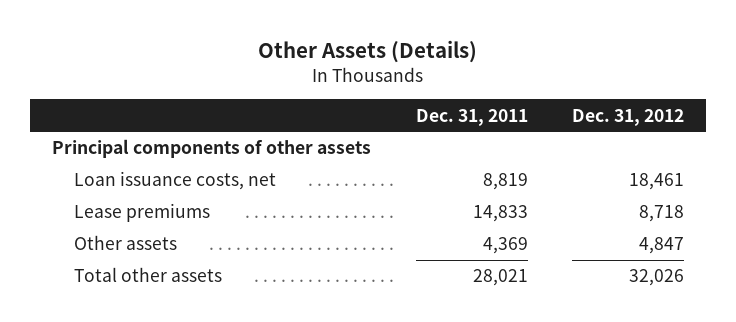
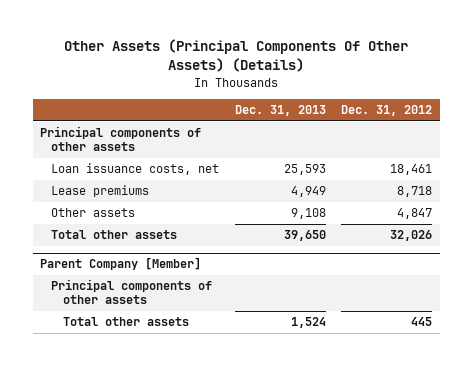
- Other Assets (Details)
+ Other Assets (Principal Components Of Other Assets) (Details)
- | Dec. 31, 2011 | Dec. 31, 2012
+ | Dec. 31, 2013 | Dec. 31, 2012
+ Parent Company [Member]
+ Principal components of other assets
+ Total other assets | 1,524 | 445

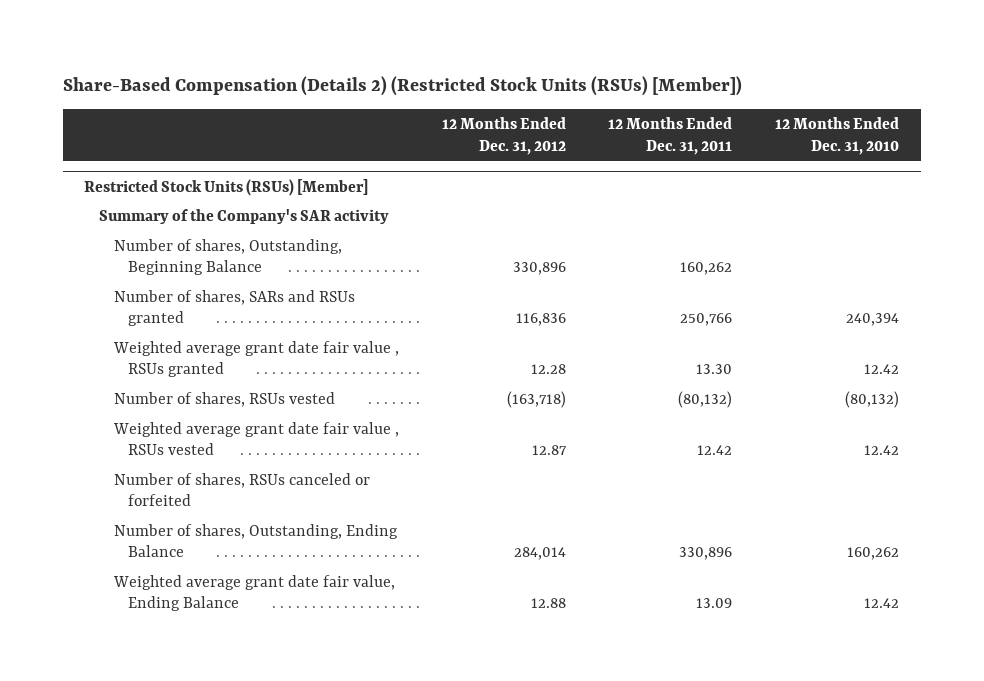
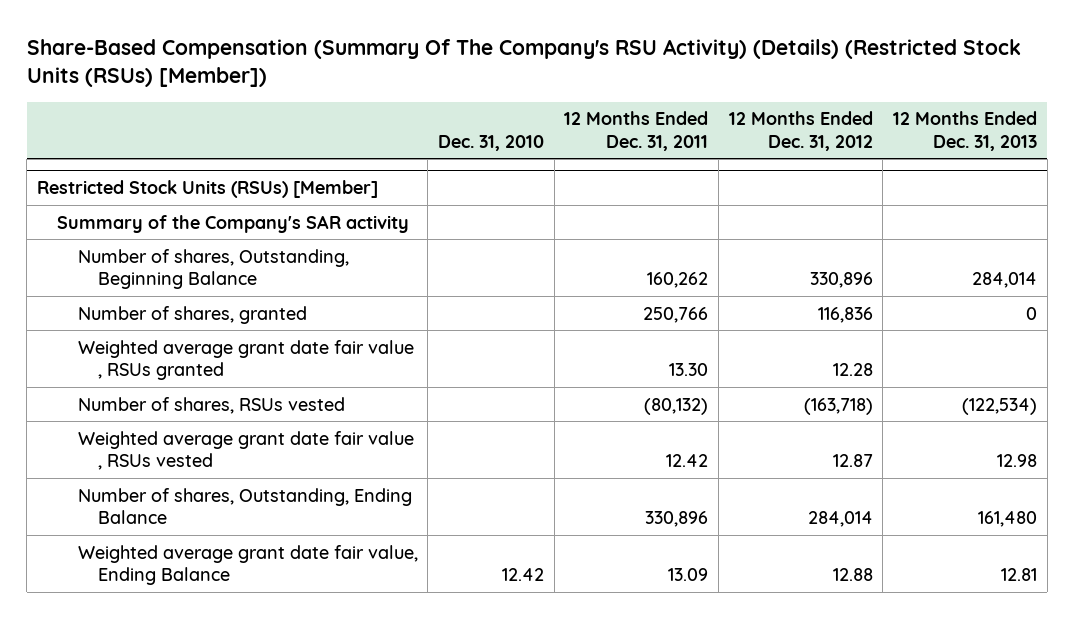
- Share-Based Compensation (Details 2) (Restricted Stock Units (RSUs) [Member])
+ Share-Based Compensation (Summary Of The Company's RSU Activity) (Details) (Restricted Stock Units (RSUs) [Member])
- | 12 Months Ended Dec. 31, 2012 | 12 Months Ended Dec. 31, 2011 | 12 Months Ended Dec. 31, 2010
+ | Dec. 31, 2010 | 12 Months Ended Dec. 31, 2011 | 12 Months Ended Dec. 31, 2012 | 12 Months Ended Dec. 31, 2013
@ Restricted Stock Units (RSUs) [Member]
- Number of shares, SARs and RSUs granted | 116,836 | 250,766 | 240,394
+ Number of shares, granted | | 250,766 | 116,836 | 0
- Number of shares, RSUs canceled or forfeited

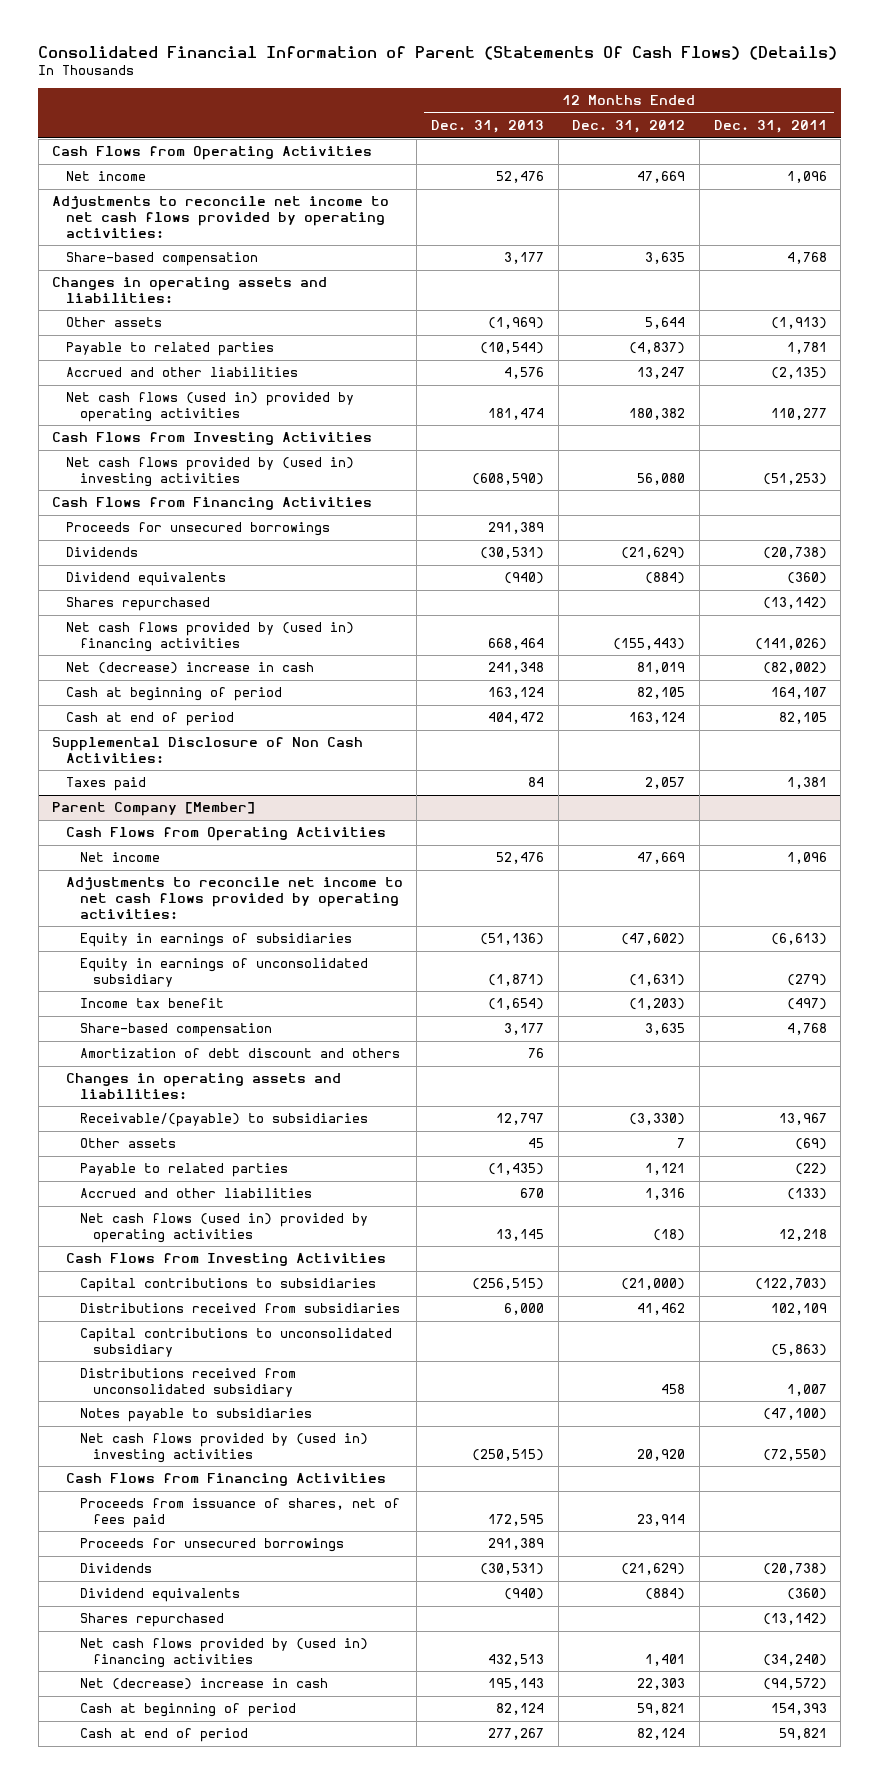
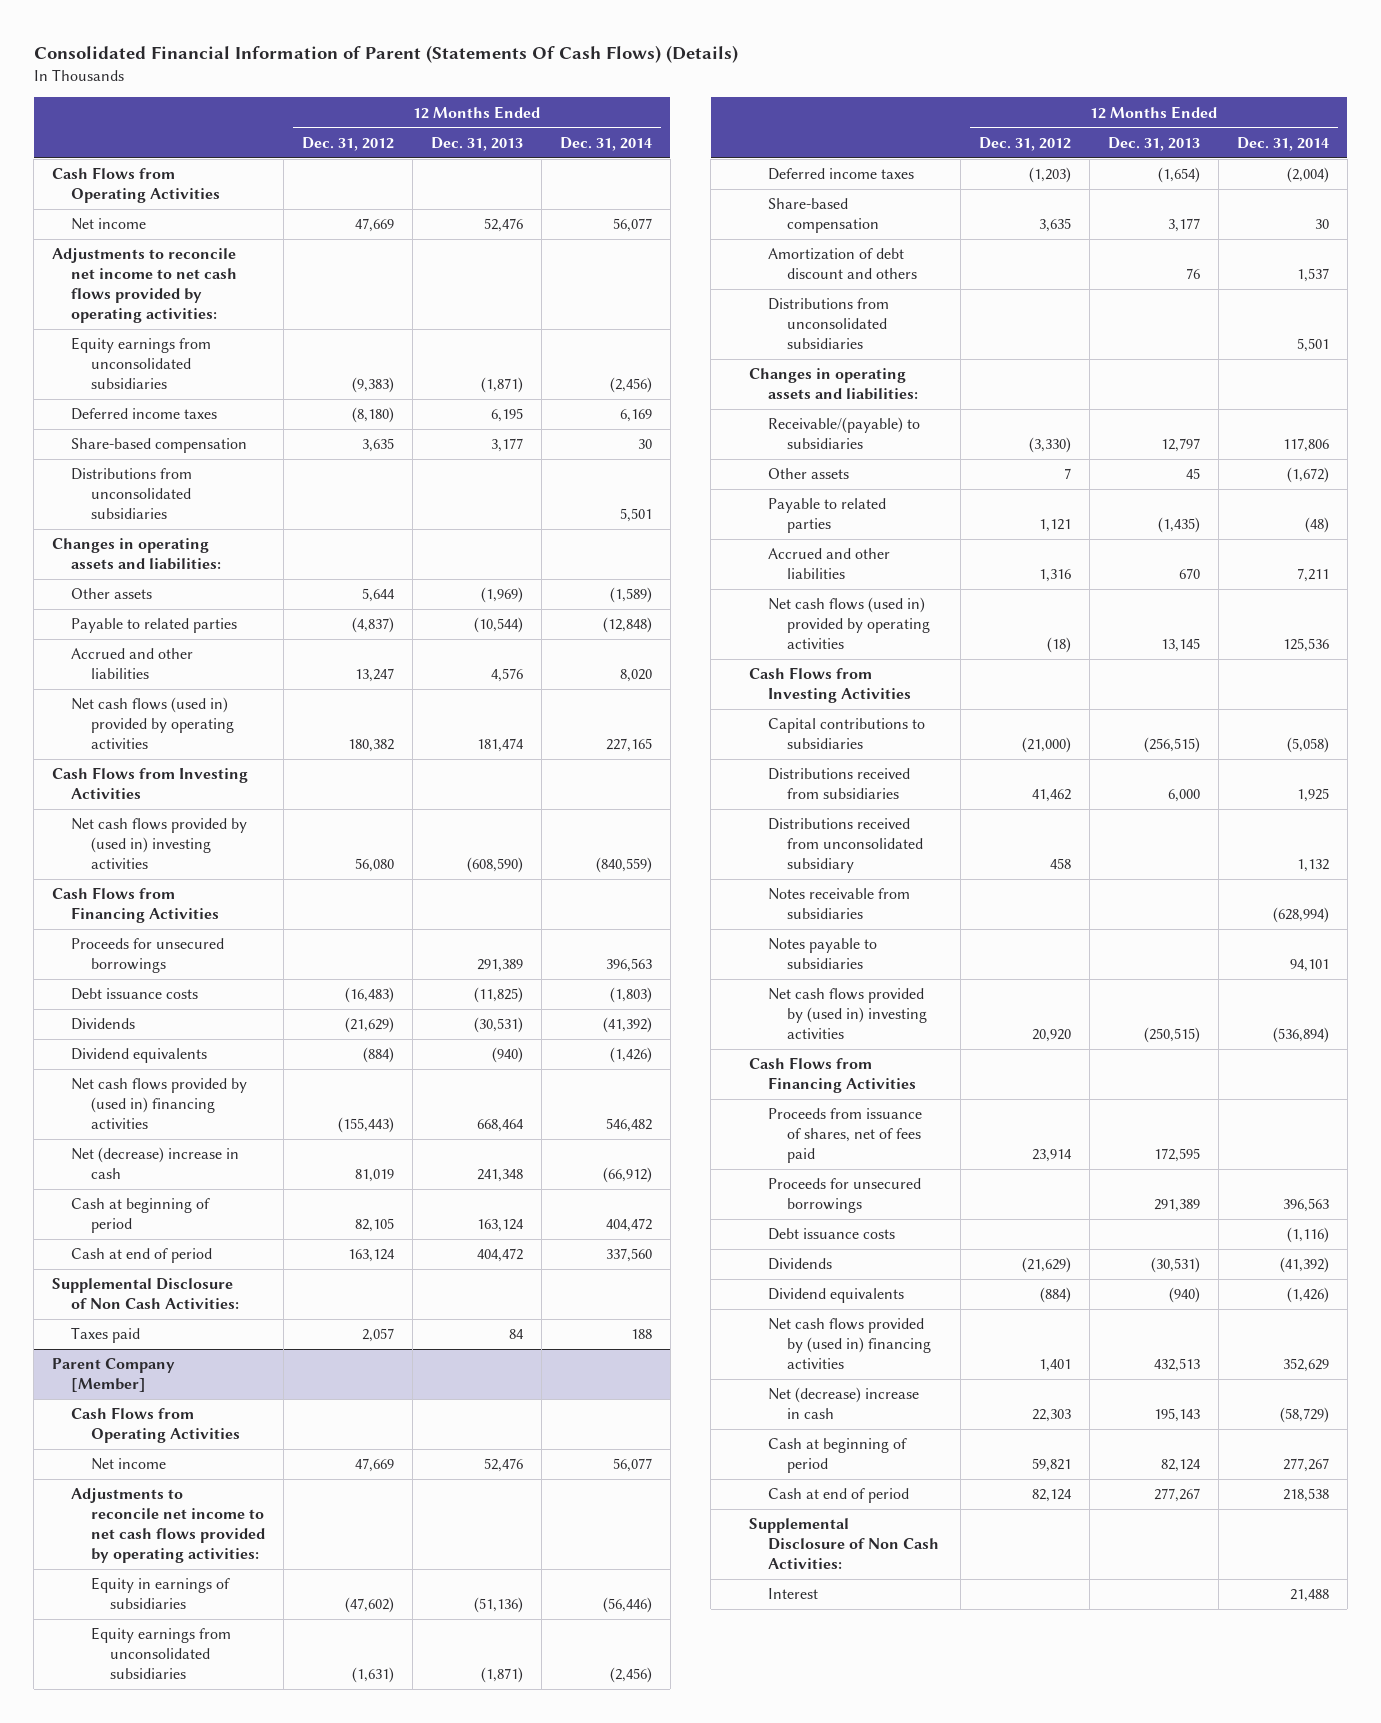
- | 12 Months Ended Dec. 31, 2013 | 12 Months Ended Dec. 31, 2012 | 12 Months Ended Dec. 31, 2011
+ | 12 Months Ended Dec. 31, 2012 | 12 Months Ended Dec. 31, 2013 | 12 Months Ended Dec. 31, 2014
+ Equity earnings from unconsolidated subsidiaries | (9,383) | (1,871) | (2,456)
+ Deferred income taxes | (8,180) | 6,195 | 6,169
+ Distributions from unconsolidated subsidiaries | | | 5,501
+ Debt issuance costs | (16,483) | (11,825) | (1,803)
- Shares repurchased | | | (13,142)
@ Parent Company [Member]
- Equity in earnings of unconsolidated subsidiary | (1,871) | (1,631) | (279)
- Income tax benefit | (1,654) | (1,203) | (497)
+ Equity earnings from unconsolidated subsidiaries | (1,631) | (1,871) | (2,456)
+ Deferred income taxes | (1,203) | (1,654) | (2,004)
+ Distributions from unconsolidated subsidiaries | | | 5,501
- Capital contributions to unconsolidated subsidiary | | | (5,863)
+ Notes receivable from subsidiaries | | | (628,994)
+ Debt issuance costs | | | (1,116)
- Shares repurchased | | | (13,142)
+ Supplemental Disclosure of Non Cash Activities:
+ Interest | | | 21,488

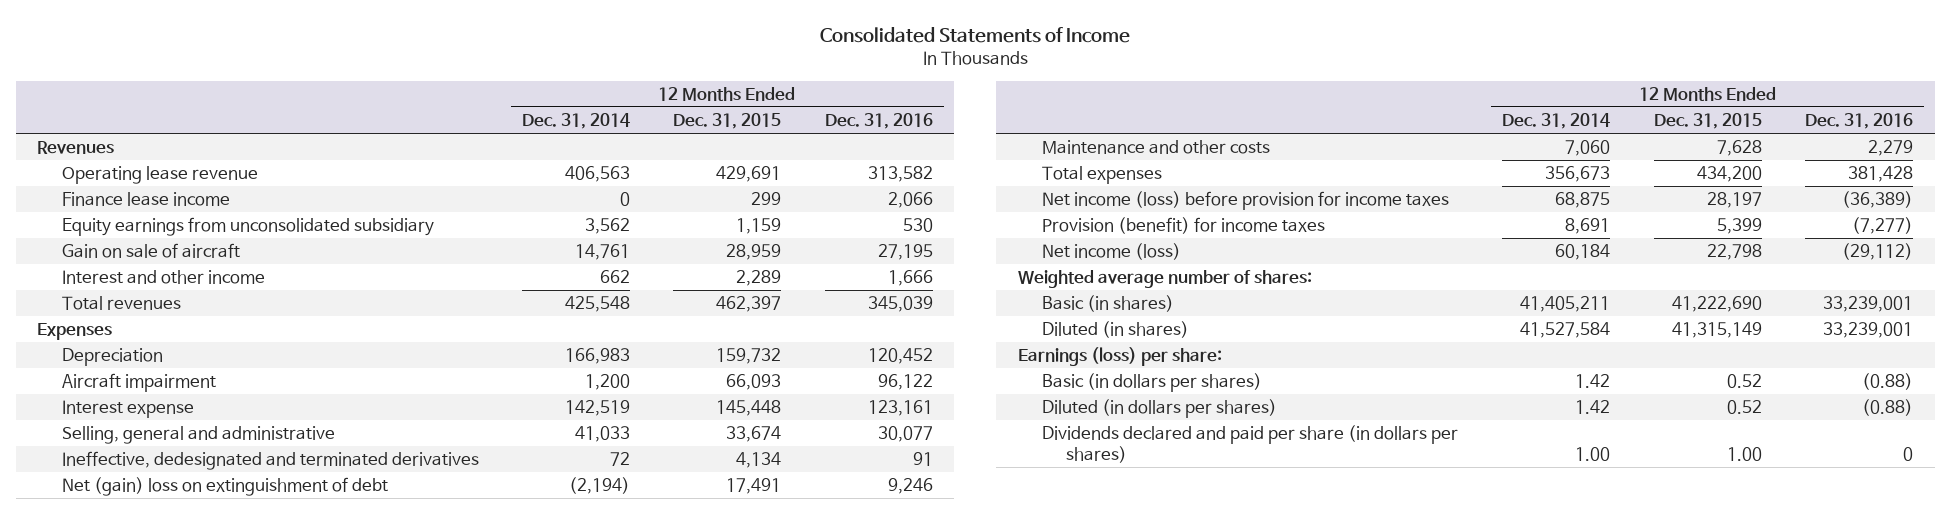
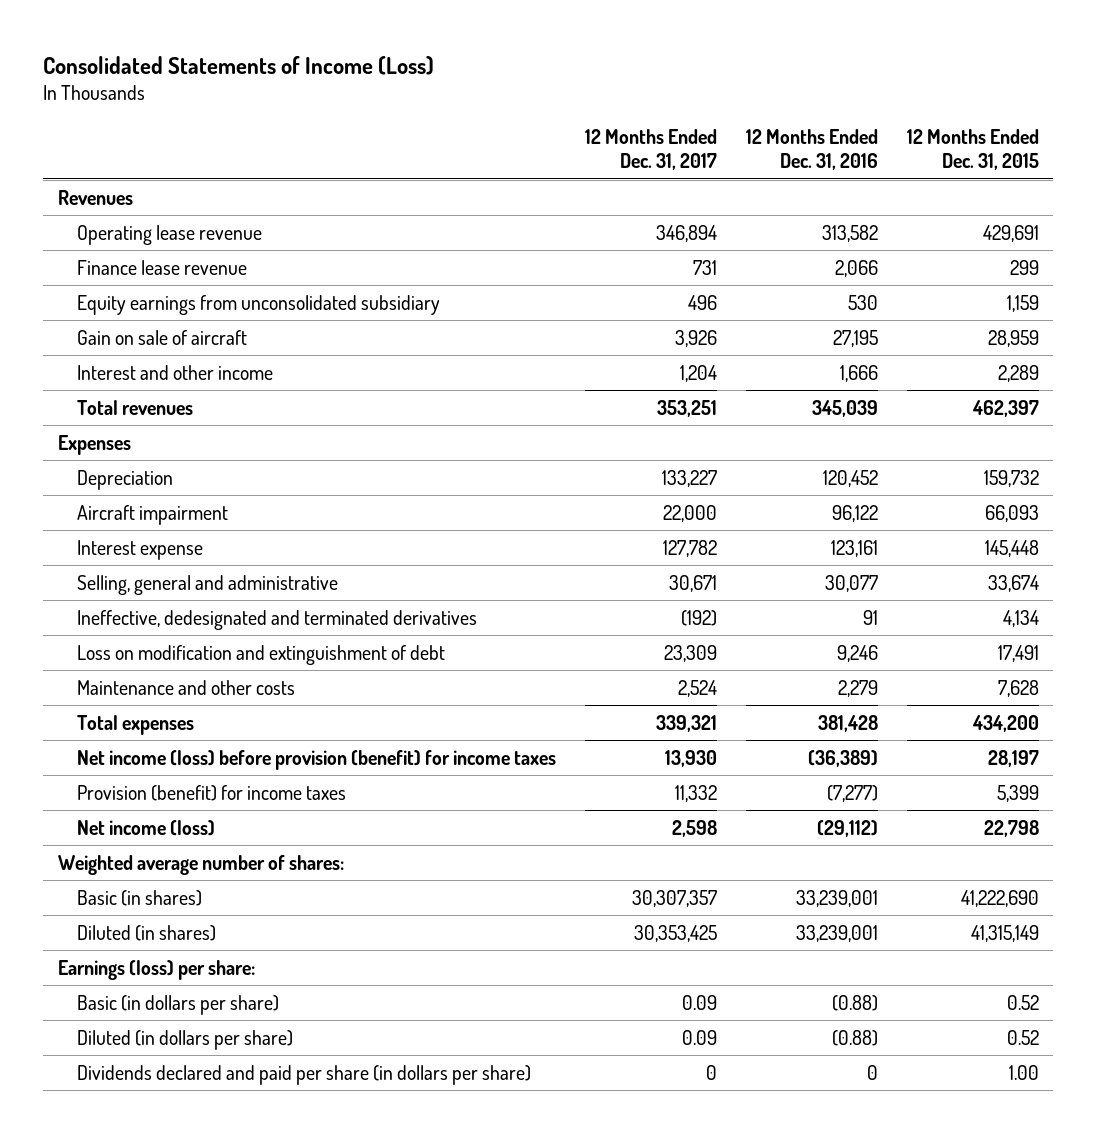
- Consolidated Statements of Income
+ Consolidated Statements of Income (Loss)
- | 12 Months Ended Dec. 31, 2014 | 12 Months Ended Dec. 31, 2015 | 12 Months Ended Dec. 31, 2016
+ | 12 Months Ended Dec. 31, 2017 | 12 Months Ended Dec. 31, 2016 | 12 Months Ended Dec. 31, 2015
- Finance lease income | 0 | 299 | 2,066
+ Finance lease revenue | 731 | 2,066 | 299
- Net (gain) loss on extinguishment of debt | (2,194) | 17,491 | 9,246
+ Loss on modification and extinguishment of debt | 23,309 | 9,246 | 17,491
- Net income (loss) before provision for income taxes | 68,875 | 28,197 | (36,389)
+ Net income (loss) before provision (benefit) for income taxes | 13,930 | (36,389) | 28,197
- Basic (in dollars per shares) | 1.42 | 0.52 | (0.88)
- Diluted (in dollars per shares) | 1.42 | 0.52 | (0.88)
- Dividends declared and paid per share (in dollars per shares) | 1.00 | 1.00 | 0
+ Basic (in dollars per share) | 0.09 | (0.88) | 0.52
+ Diluted (in dollars per share) | 0.09 | (0.88) | 0.52
+ Dividends declared and paid per share (in dollars per share) | 0 | 0 | 1.00

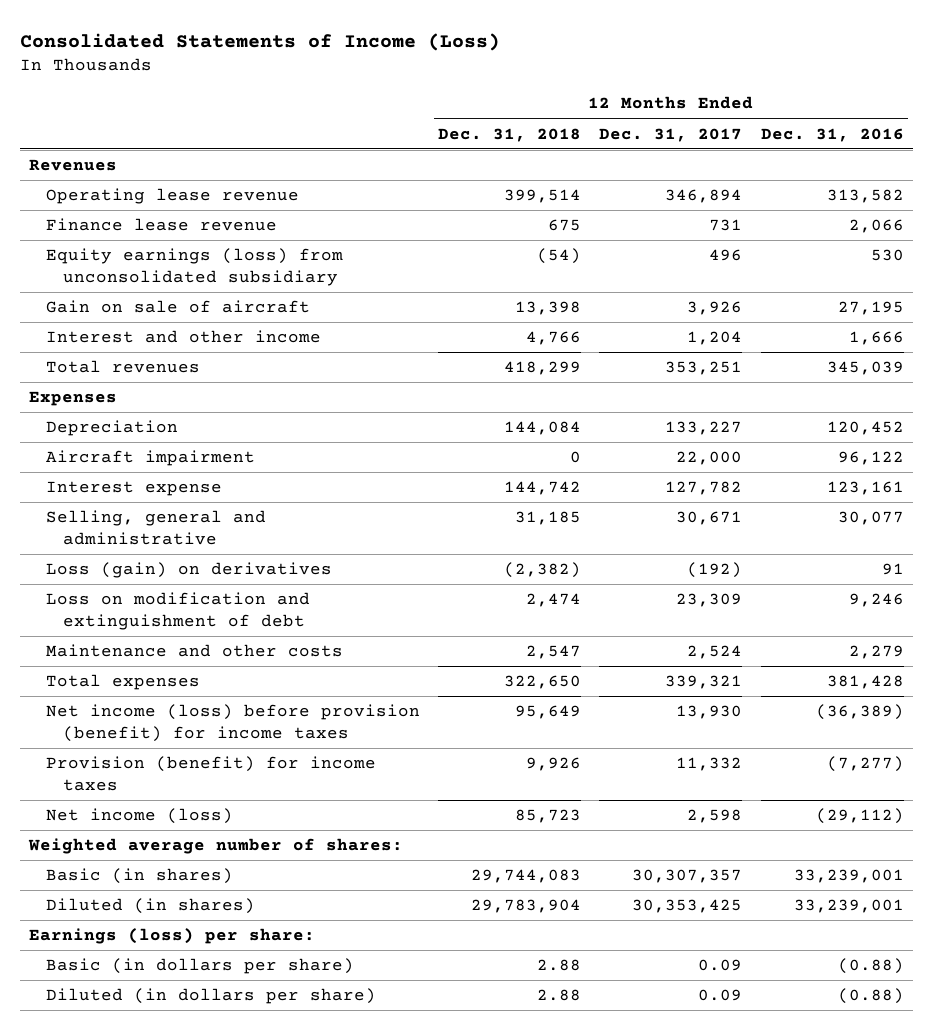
- | 12 Months Ended Dec. 31, 2017 | 12 Months Ended Dec. 31, 2016 | 12 Months Ended Dec. 31, 2015
+ | 12 Months Ended Dec. 31, 2018 | 12 Months Ended Dec. 31, 2017 | 12 Months Ended Dec. 31, 2016
- Equity earnings from unconsolidated subsidiary | 496 | 530 | 1,159
+ Equity earnings (loss) from unconsolidated subsidiary | (54) | 496 | 530
- Ineffective, dedesignated and terminated derivatives | (192) | 91 | 4,134
+ Loss (gain) on derivatives | (2,382) | (192) | 91
- Dividends declared and paid per share (in dollars per share) | 0 | 0 | 1.00

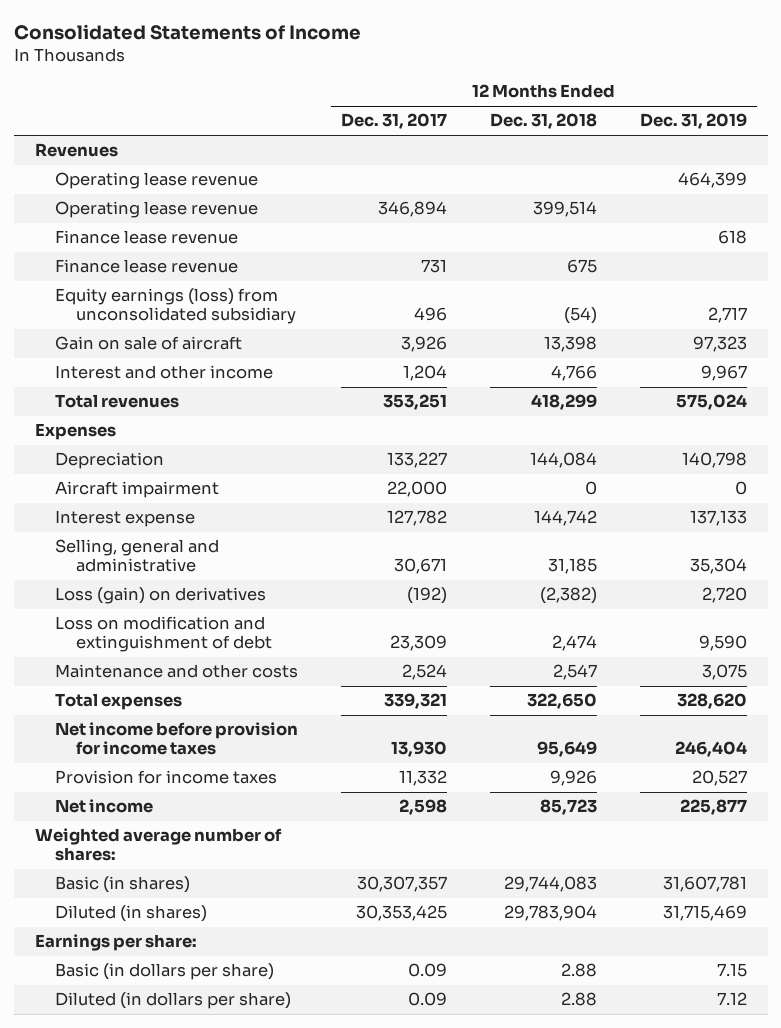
- Consolidated Statements of Income (Loss)
+ Consolidated Statements of Income
- | 12 Months Ended Dec. 31, 2018 | 12 Months Ended Dec. 31, 2017 | 12 Months Ended Dec. 31, 2016
+ | 12 Months Ended Dec. 31, 2017 | 12 Months Ended Dec. 31, 2018 | 12 Months Ended Dec. 31, 2019
+ Operating lease revenue | | | 464,399
+ Finance lease revenue | | | 618
- Net income (loss) before provision (benefit) for income taxes | 95,649 | 13,930 | (36,389)
- Provision (benefit) for income taxes | 9,926 | 11,332 | (7,277)
- Net income (loss) | 85,723 | 2,598 | (29,112)
+ Net income before provision for income taxes | 13,930 | 95,649 | 246,404
+ Provision for income taxes | 11,332 | 9,926 | 20,527
+ Net income | 2,598 | 85,723 | 225,877
- Earnings (loss) per share:
+ Earnings per share:

